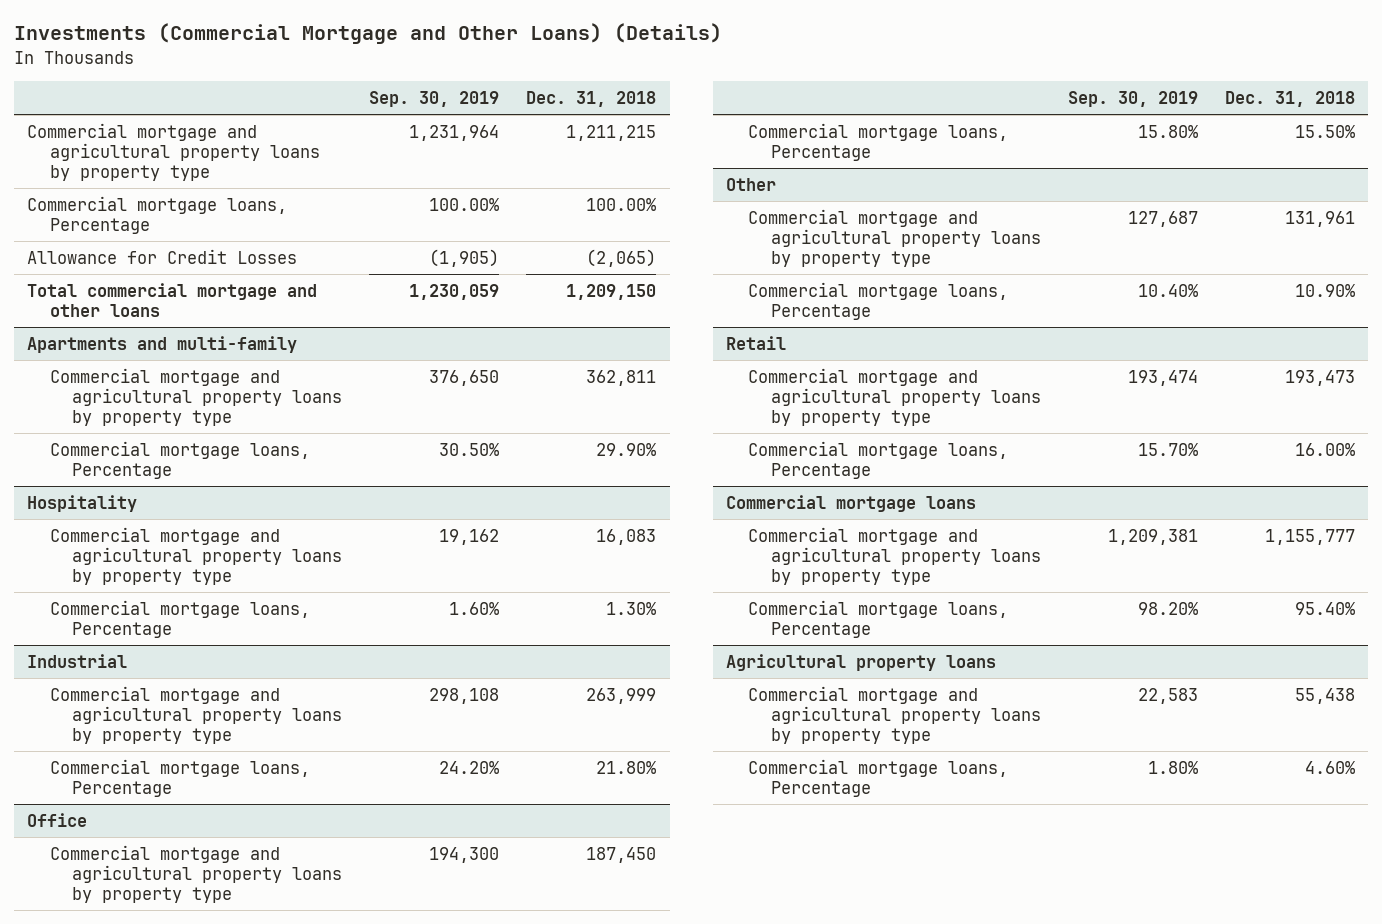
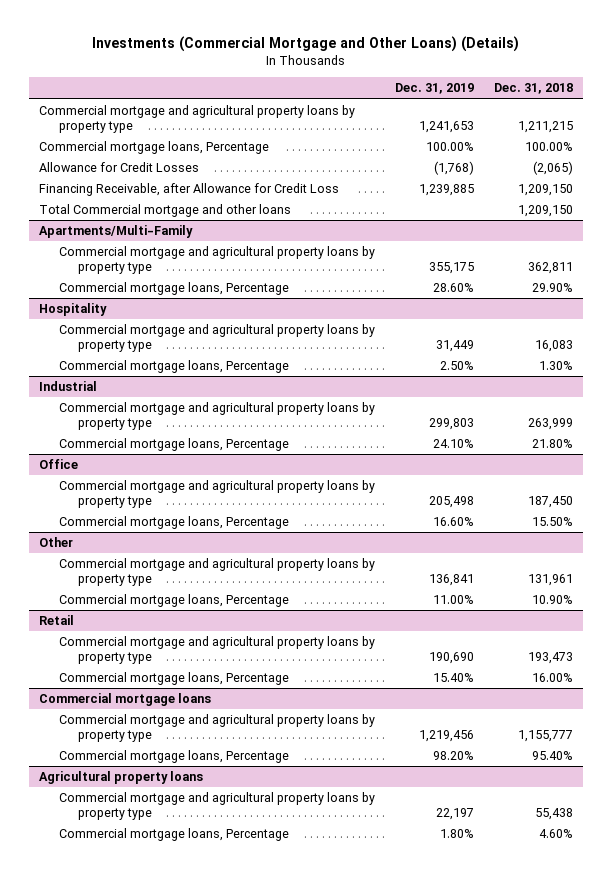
- | Sep. 30, 2019 | Dec. 31, 2018
+ | Dec. 31, 2019 | Dec. 31, 2018
- Total commercial mortgage and other loans | 1,230,059 | 1,209,150
- Apartments and multi-family
+ Financing Receivable, after Allowance for Credit Loss | 1,239,885 | 1,209,150
+ Total Commercial mortgage and other loans | | 1,209,150
+ Apartments/Multi-Family

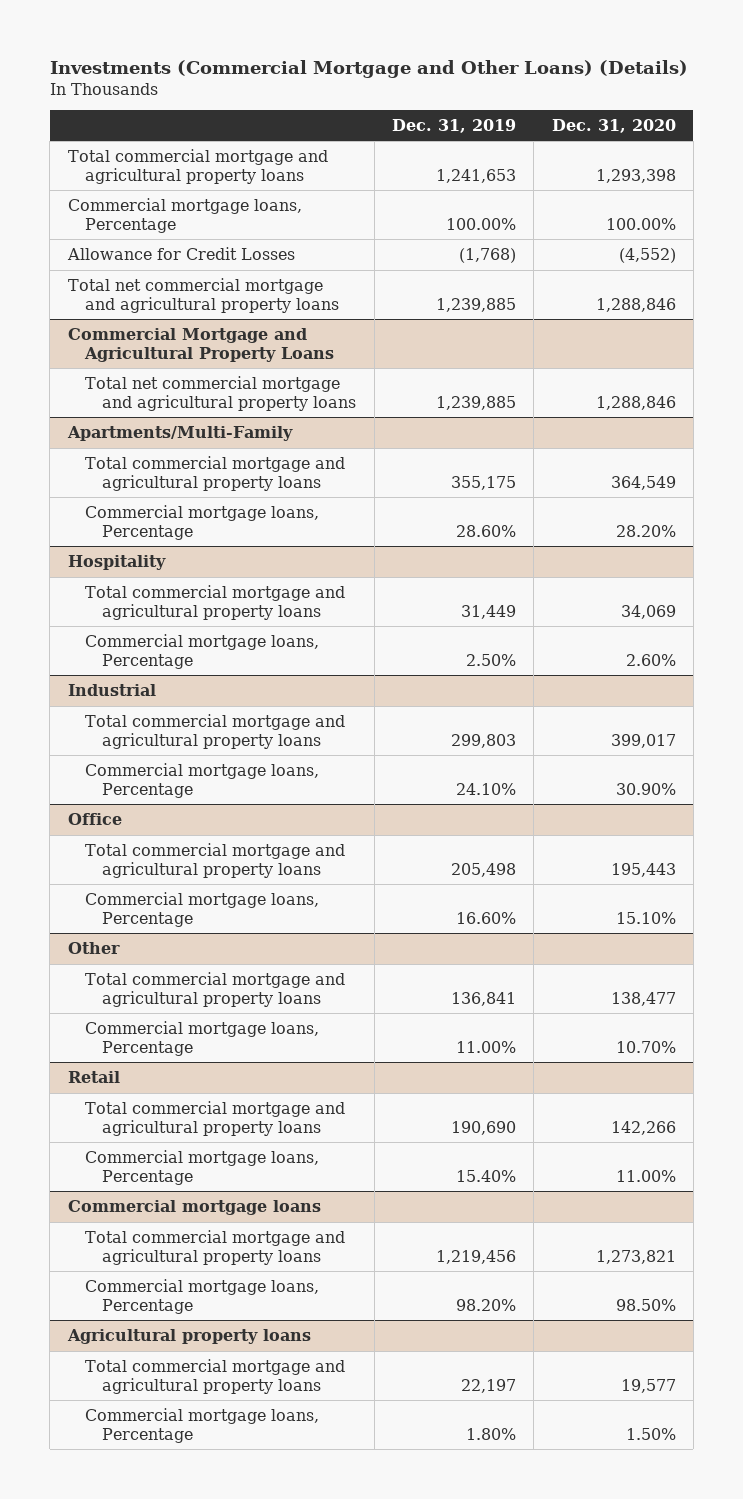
- | Dec. 31, 2019 | Dec. 31, 2018
+ | Dec. 31, 2019 | Dec. 31, 2020
- Commercial mortgage and agricultural property loans by property type | 1,241,653 | 1,211,215
+ Total commercial mortgage and agricultural property loans | 1,241,653 | 1,293,398
- Financing Receivable, after Allowance for Credit Loss | 1,239,885 | 1,209,150
- Total Commercial mortgage and other loans | | 1,209,150
+ Total net commercial mortgage and agricultural property loans | 1,239,885 | 1,288,846
+ Commercial Mortgage and Agricultural Property Loans
+ Total net commercial mortgage and agricultural property loans | 1,239,885 | 1,288,846
@ Apartments/Multi-Family
- Commercial mortgage and agricultural property loans by property type | 355,175 | 362,811
+ Total commercial mortgage and agricultural property loans | 355,175 | 364,549
@ Hospitality
- Commercial mortgage and agricultural property loans by property type | 31,449 | 16,083
+ Total commercial mortgage and agricultural property loans | 31,449 | 34,069
@ Industrial
- Commercial mortgage and agricultural property loans by property type | 299,803 | 263,999
+ Total commercial mortgage and agricultural property loans | 299,803 | 399,017
@ Office
- Commercial mortgage and agricultural property loans by property type | 205,498 | 187,450
+ Total commercial mortgage and agricultural property loans | 205,498 | 195,443
@ Other
- Commercial mortgage and agricultural property loans by property type | 136,841 | 131,961
+ Total commercial mortgage and agricultural property loans | 136,841 | 138,477
@ Retail
- Commercial mortgage and agricultural property loans by property type | 190,690 | 193,473
+ Total commercial mortgage and agricultural property loans | 190,690 | 142,266
@ Commercial mortgage loans
- Commercial mortgage and agricultural property loans by property type | 1,219,456 | 1,155,777
+ Total commercial mortgage and agricultural property loans | 1,219,456 | 1,273,821
@ Agricultural property loans
- Commercial mortgage and agricultural property loans by property type | 22,197 | 55,438
+ Total commercial mortgage and agricultural property loans | 22,197 | 19,577

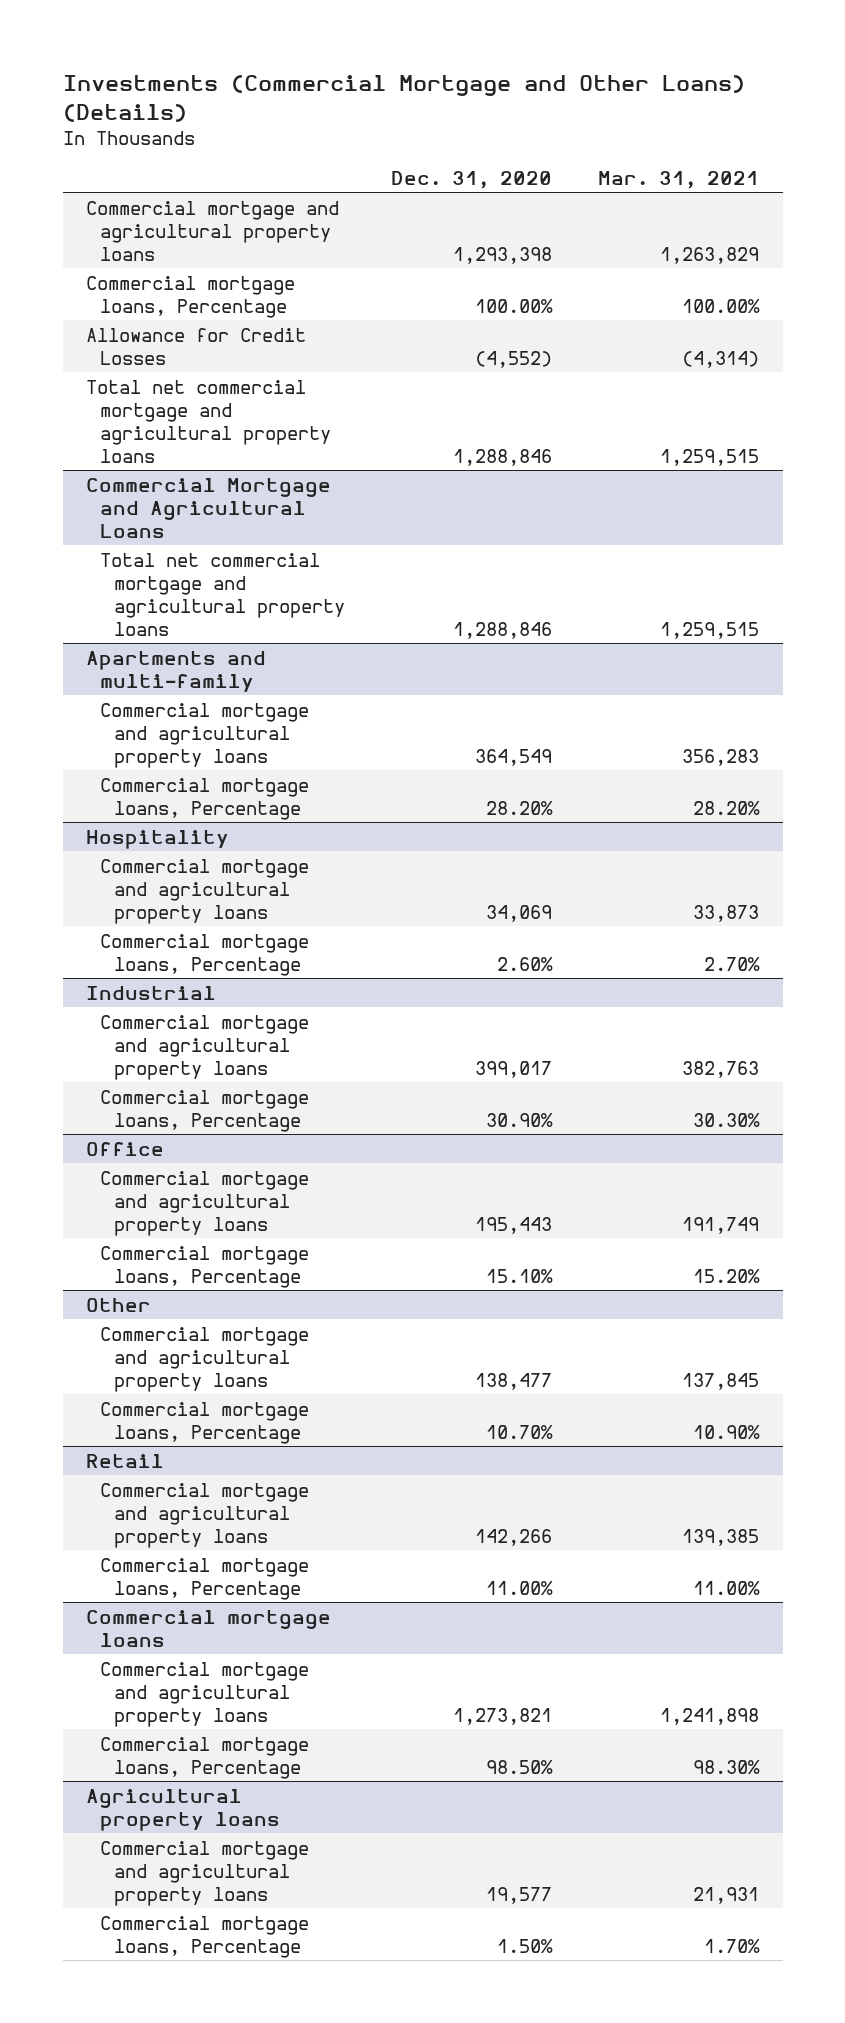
- | Dec. 31, 2019 | Dec. 31, 2020
+ | Dec. 31, 2020 | Mar. 31, 2021
- Total commercial mortgage and agricultural property loans | 1,241,653 | 1,293,398
+ Commercial mortgage and agricultural property loans | 1,293,398 | 1,263,829
- Commercial Mortgage and Agricultural Property Loans
+ Commercial Mortgage and Agricultural Loans
- Apartments/Multi-Family
- Total commercial mortgage and agricultural property loans | 355,175 | 364,549
+ Apartments and multi-family
+ Commercial mortgage and agricultural property loans | 364,549 | 356,283
@ Hospitality
- Total commercial mortgage and agricultural property loans | 31,449 | 34,069
+ Commercial mortgage and agricultural property loans | 34,069 | 33,873
@ Industrial
- Total commercial mortgage and agricultural property loans | 299,803 | 399,017
+ Commercial mortgage and agricultural property loans | 399,017 | 382,763
@ Office
- Total commercial mortgage and agricultural property loans | 205,498 | 195,443
+ Commercial mortgage and agricultural property loans | 195,443 | 191,749
@ Other
- Total commercial mortgage and agricultural property loans | 136,841 | 138,477
+ Commercial mortgage and agricultural property loans | 138,477 | 137,845
@ Retail
- Total commercial mortgage and agricultural property loans | 190,690 | 142,266
+ Commercial mortgage and agricultural property loans | 142,266 | 139,385
@ Commercial mortgage loans
- Total commercial mortgage and agricultural property loans | 1,219,456 | 1,273,821
+ Commercial mortgage and agricultural property loans | 1,273,821 | 1,241,898
@ Agricultural property loans
- Total commercial mortgage and agricultural property loans | 22,197 | 19,577
+ Commercial mortgage and agricultural property loans | 19,577 | 21,931

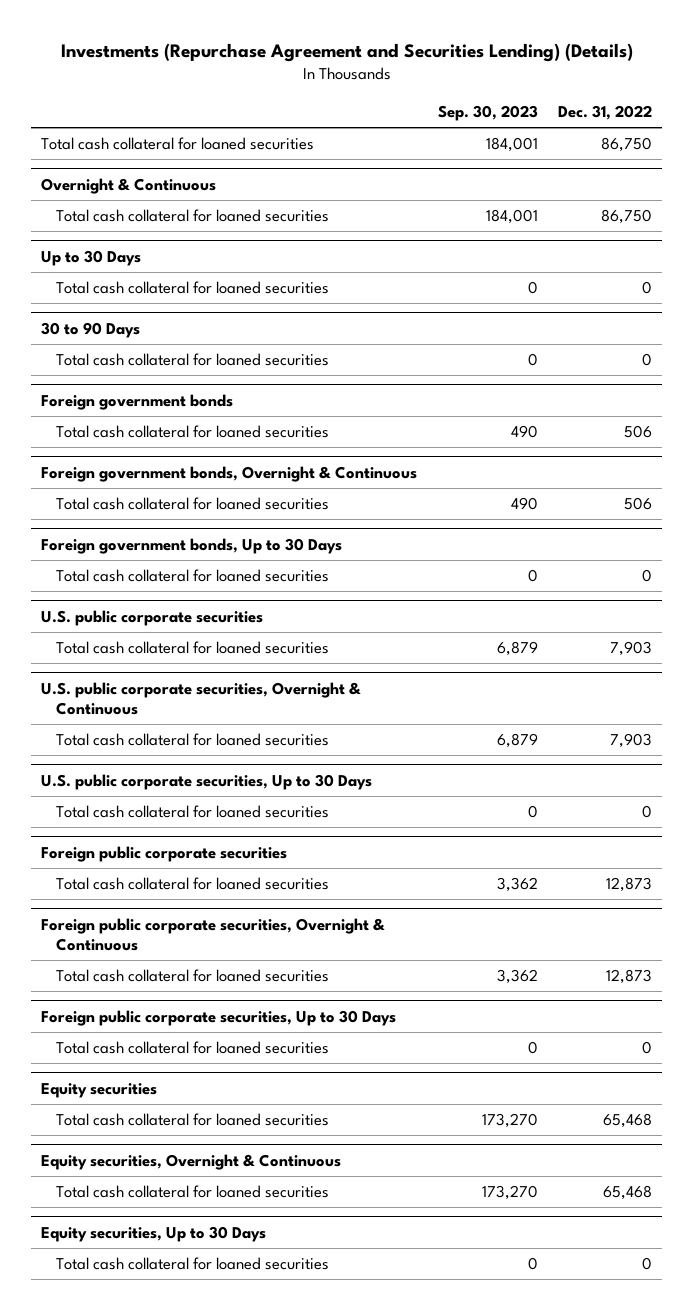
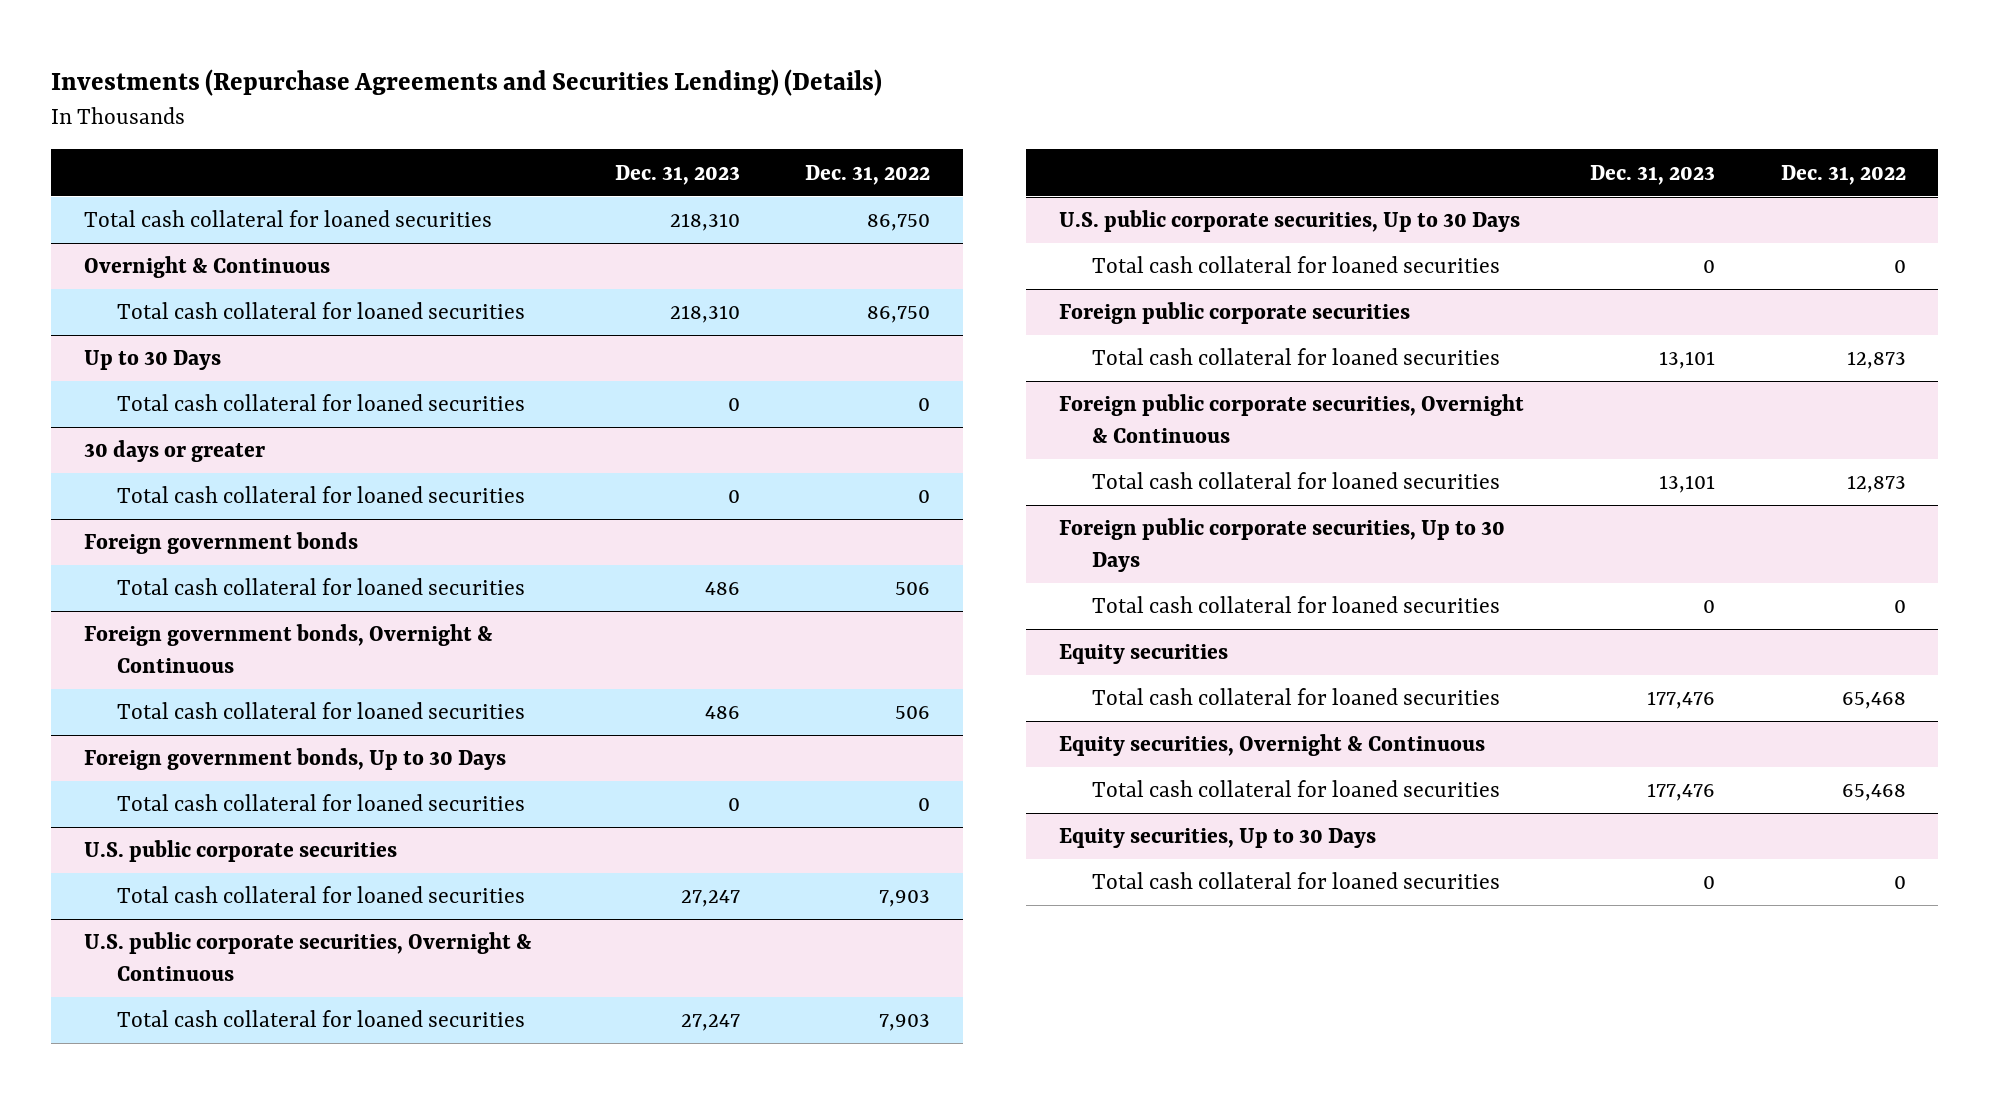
- Investments (Repurchase Agreement and Securities Lending) (Details)
+ Investments (Repurchase Agreements and Securities Lending) (Details)
- | Sep. 30, 2023 | Dec. 31, 2022
+ | Dec. 31, 2023 | Dec. 31, 2022
- 30 to 90 Days
+ 30 days or greater

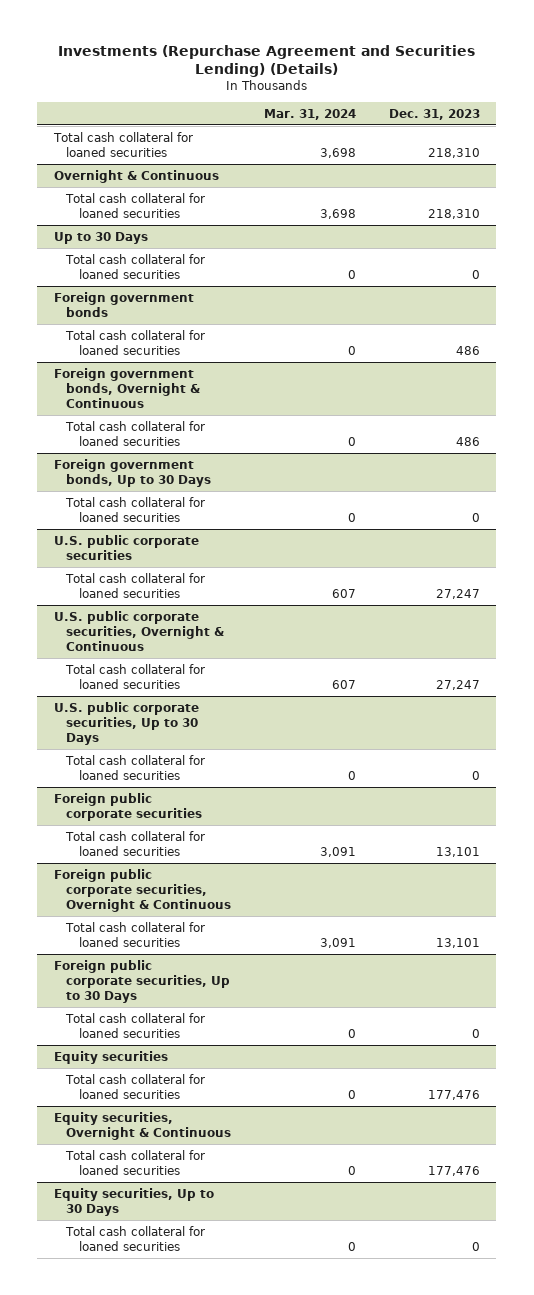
- Investments (Repurchase Agreements and Securities Lending) (Details)
+ Investments (Repurchase Agreement and Securities Lending) (Details)
- | Dec. 31, 2023 | Dec. 31, 2022
+ | Mar. 31, 2024 | Dec. 31, 2023
- 30 days or greater
- Total cash collateral for loaned securities | 0 | 0

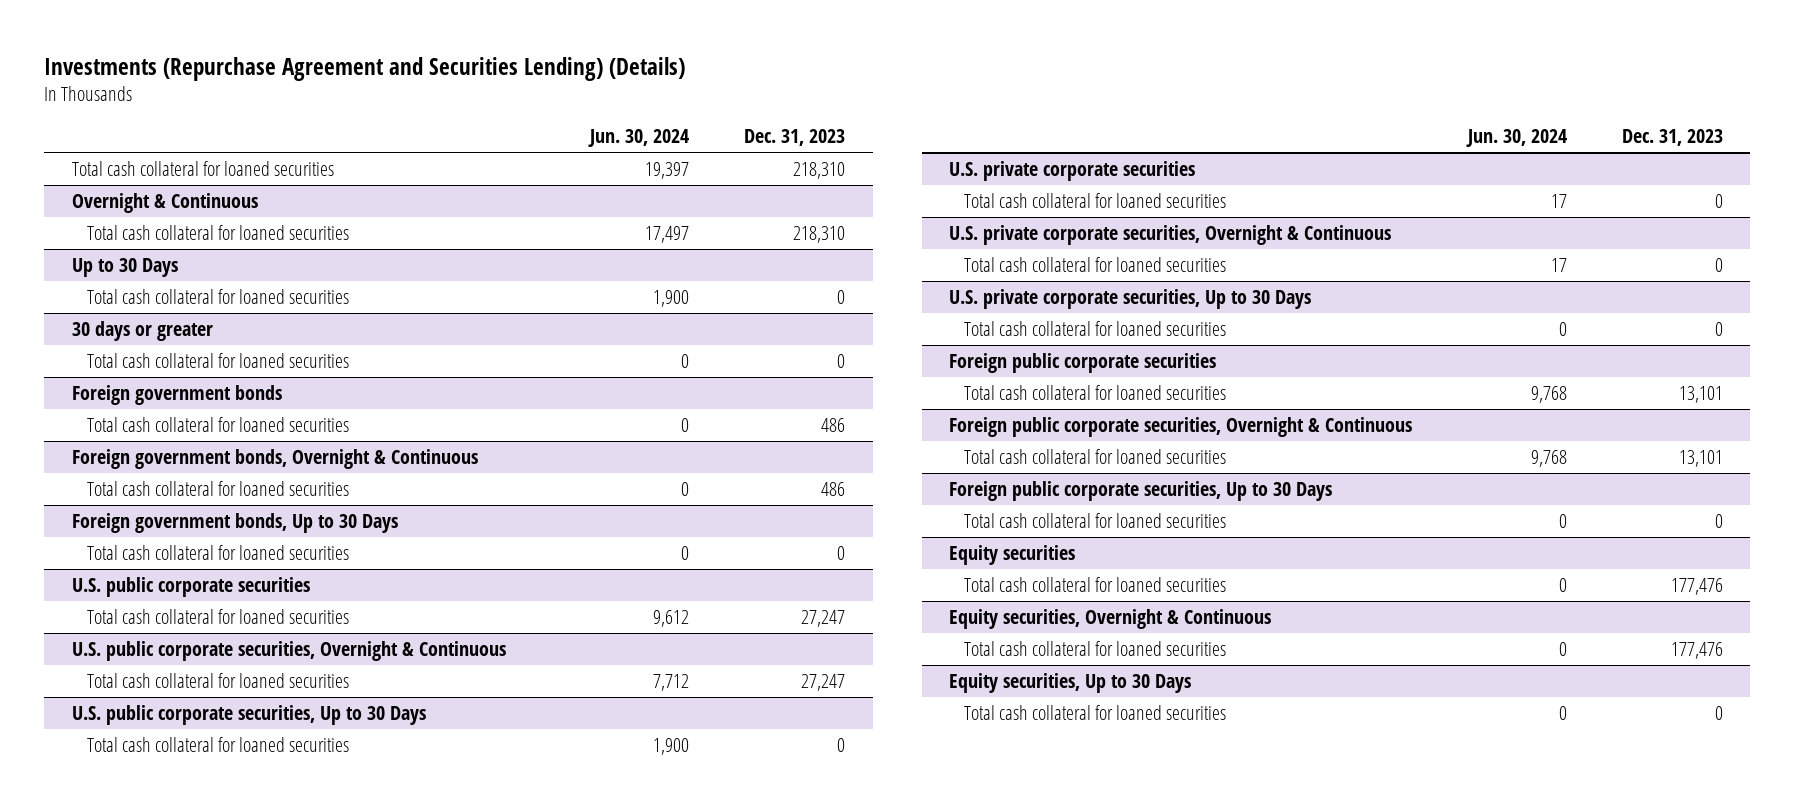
- | Mar. 31, 2024 | Dec. 31, 2023
+ | Jun. 30, 2024 | Dec. 31, 2023
+ 30 days or greater
+ Total cash collateral for loaned securities | 0 | 0
+ U.S. private corporate securities
+ Total cash collateral for loaned securities | 17 | 0
+ U.S. private corporate securities, Overnight & Continuous
+ Total cash collateral for loaned securities | 17 | 0
+ U.S. private corporate securities, Up to 30 Days
+ Total cash collateral for loaned securities | 0 | 0

